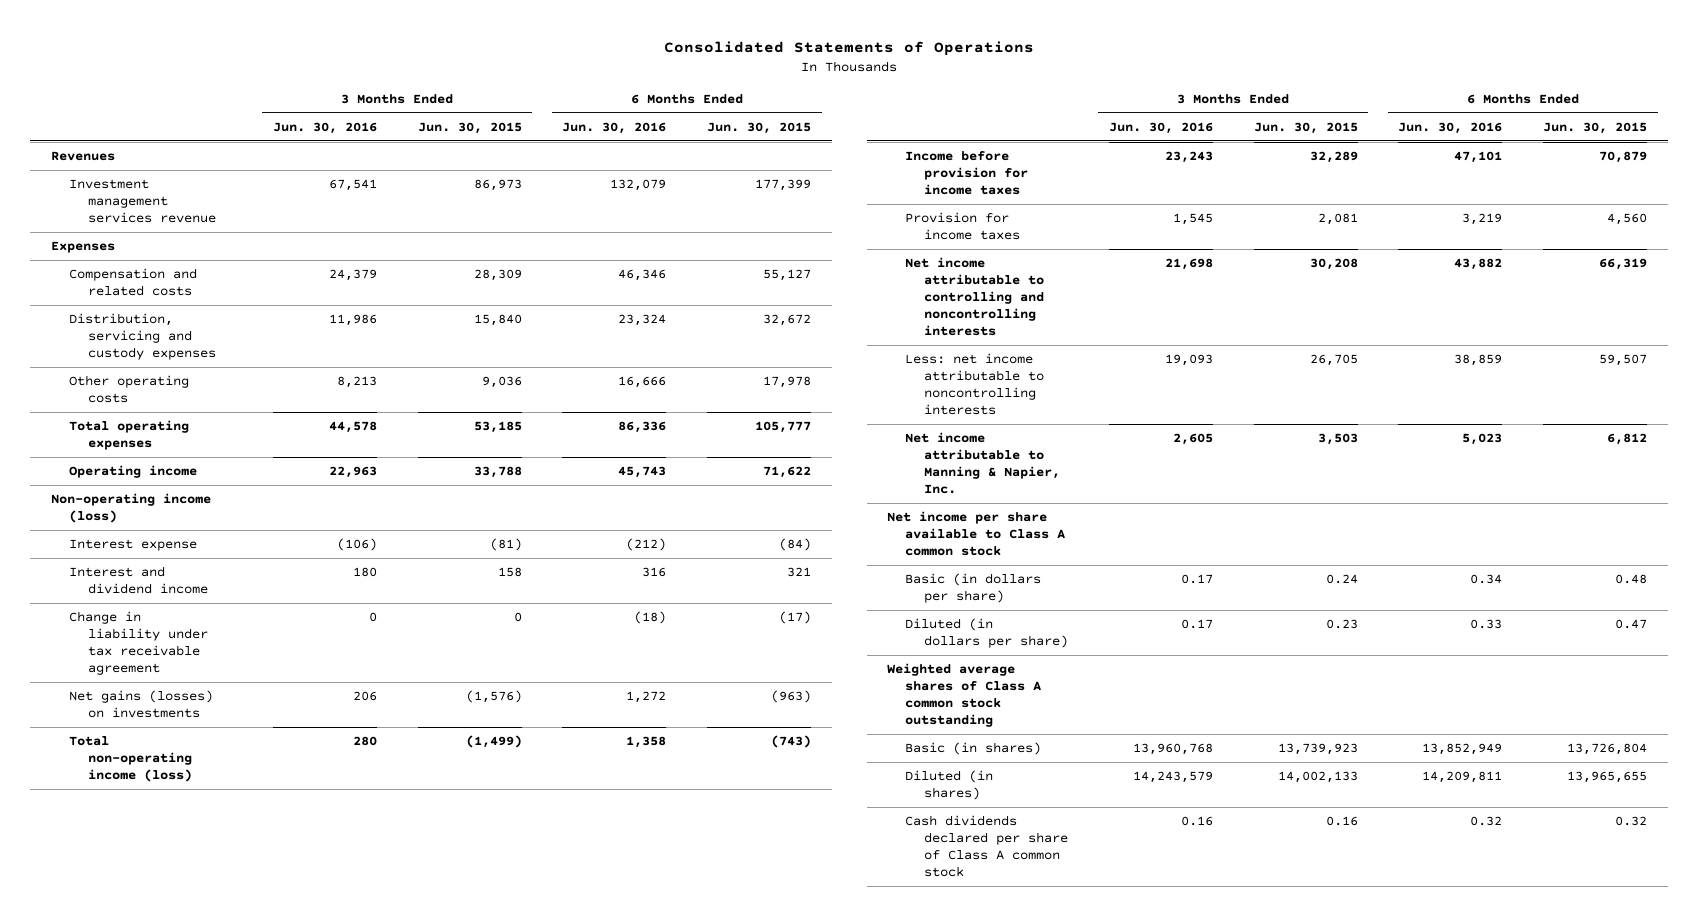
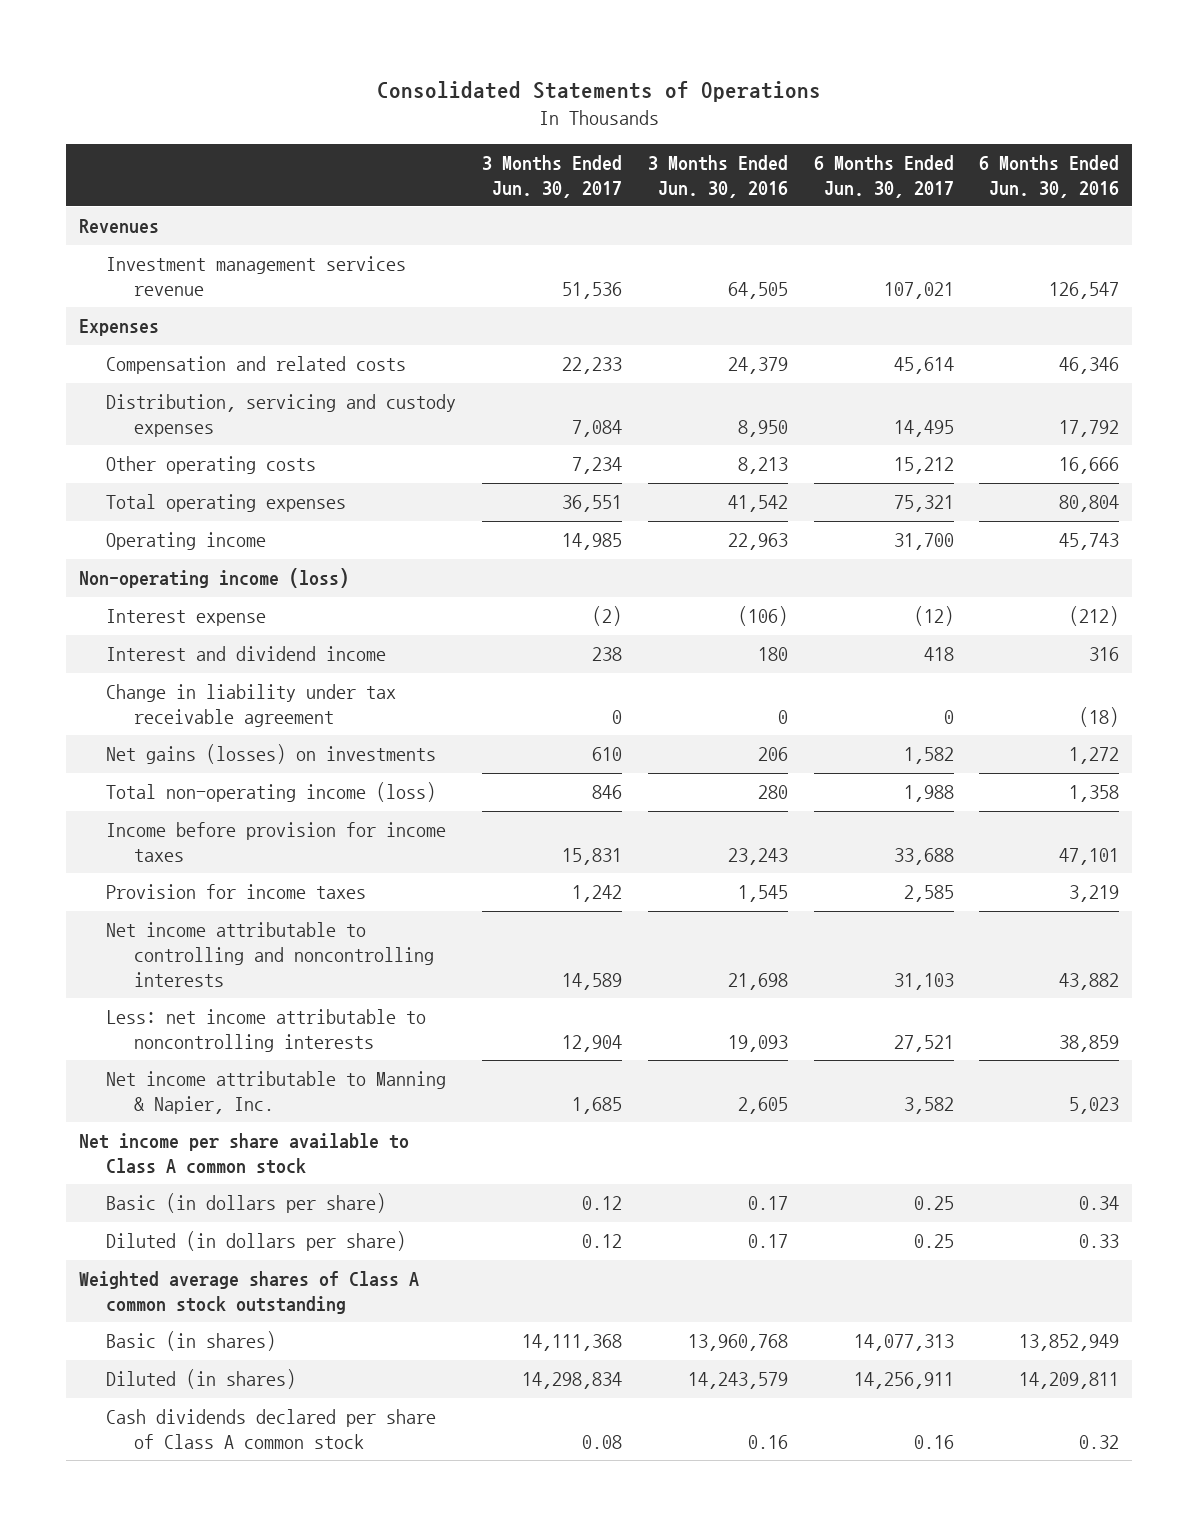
- | 3 Months Ended Jun. 30, 2016 | 3 Months Ended Jun. 30, 2015 | 6 Months Ended Jun. 30, 2016 | 6 Months Ended Jun. 30, 2015
+ | 3 Months Ended Jun. 30, 2017 | 3 Months Ended Jun. 30, 2016 | 6 Months Ended Jun. 30, 2017 | 6 Months Ended Jun. 30, 2016
- Investment management services revenue | 67,541 | 86,973 | 132,079 | 177,399
+ Investment management services revenue | 51,536 | 64,505 | 107,021 | 126,547
- Distribution, servicing and custody expenses | 11,986 | 15,840 | 23,324 | 32,672
+ Distribution, servicing and custody expenses | 7,084 | 8,950 | 14,495 | 17,792
- Total operating expenses | 44,578 | 53,185 | 86,336 | 105,777
+ Total operating expenses | 36,551 | 41,542 | 75,321 | 80,804

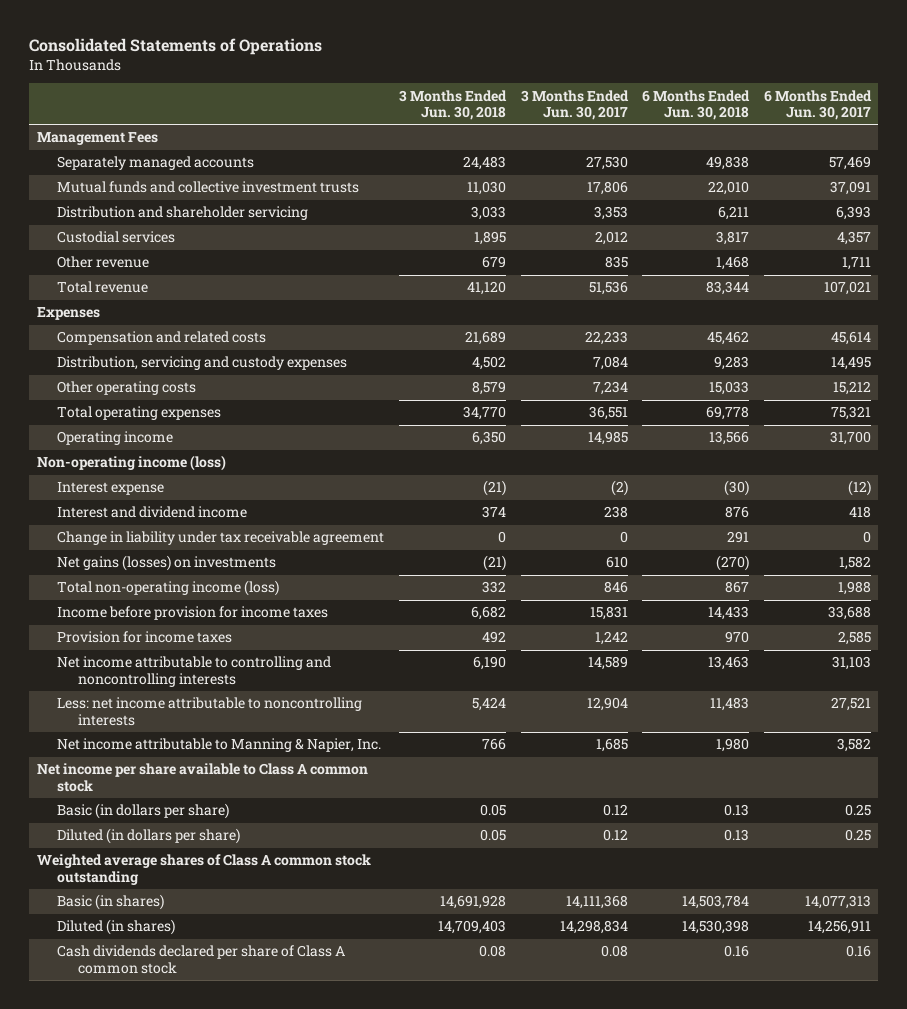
- | 3 Months Ended Jun. 30, 2017 | 3 Months Ended Jun. 30, 2016 | 6 Months Ended Jun. 30, 2017 | 6 Months Ended Jun. 30, 2016
+ | 3 Months Ended Jun. 30, 2018 | 3 Months Ended Jun. 30, 2017 | 6 Months Ended Jun. 30, 2018 | 6 Months Ended Jun. 30, 2017
- Revenues
- Investment management services revenue | 51,536 | 64,505 | 107,021 | 126,547
+ Management Fees
+ Separately managed accounts | 24,483 | 27,530 | 49,838 | 57,469
+ Mutual funds and collective investment trusts | 11,030 | 17,806 | 22,010 | 37,091
+ Distribution and shareholder servicing | 3,033 | 3,353 | 6,211 | 6,393
+ Custodial services | 1,895 | 2,012 | 3,817 | 4,357
+ Other revenue | 679 | 835 | 1,468 | 1,711
+ Total revenue | 41,120 | 51,536 | 83,344 | 107,021

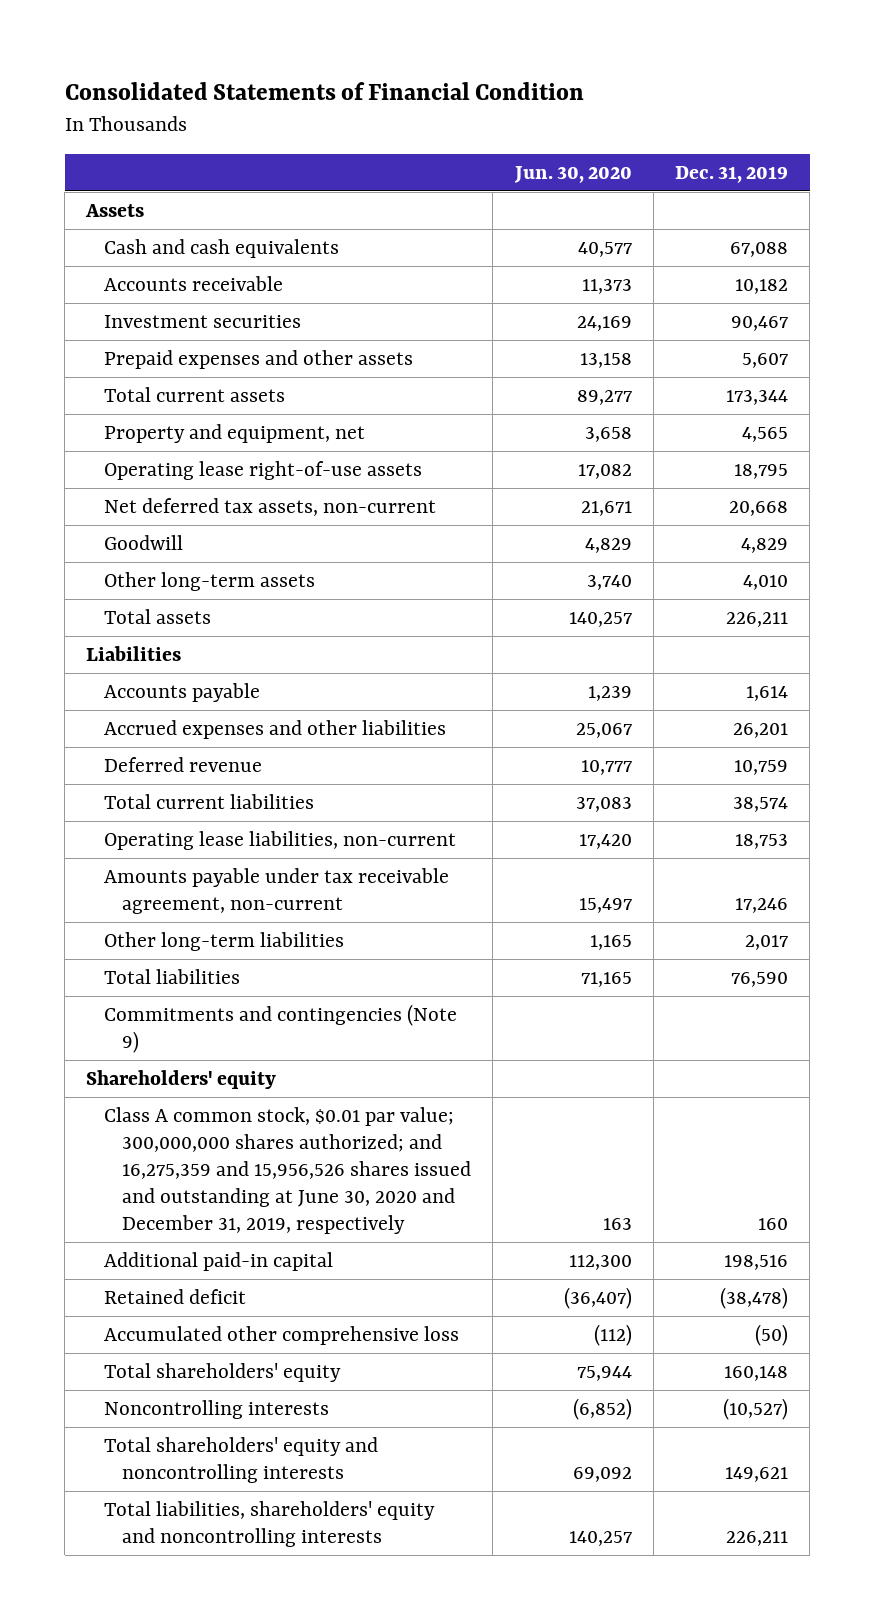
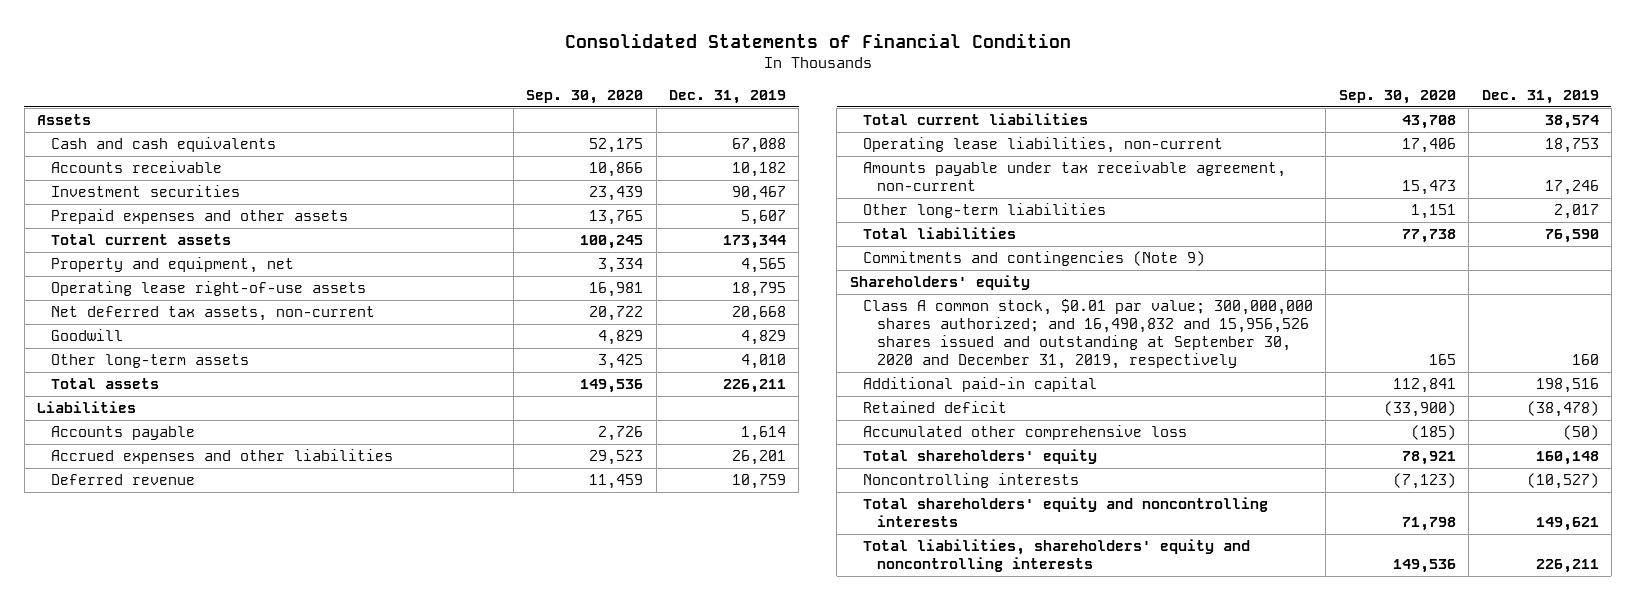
- | Jun. 30, 2020 | Dec. 31, 2019
+ | Sep. 30, 2020 | Dec. 31, 2019
- Class A common stock, $0.01 par value; 300,000,000 shares authorized; and 16,275,359 and 15,956,526 shares issued and outstanding at June 30, 2020 and December 31, 2019, respectively | 163 | 160
+ Class A common stock, $0.01 par value; 300,000,000 shares authorized; and 16,490,832 and 15,956,526 shares issued and outstanding at September 30, 2020 and December 31, 2019, respectively | 165 | 160

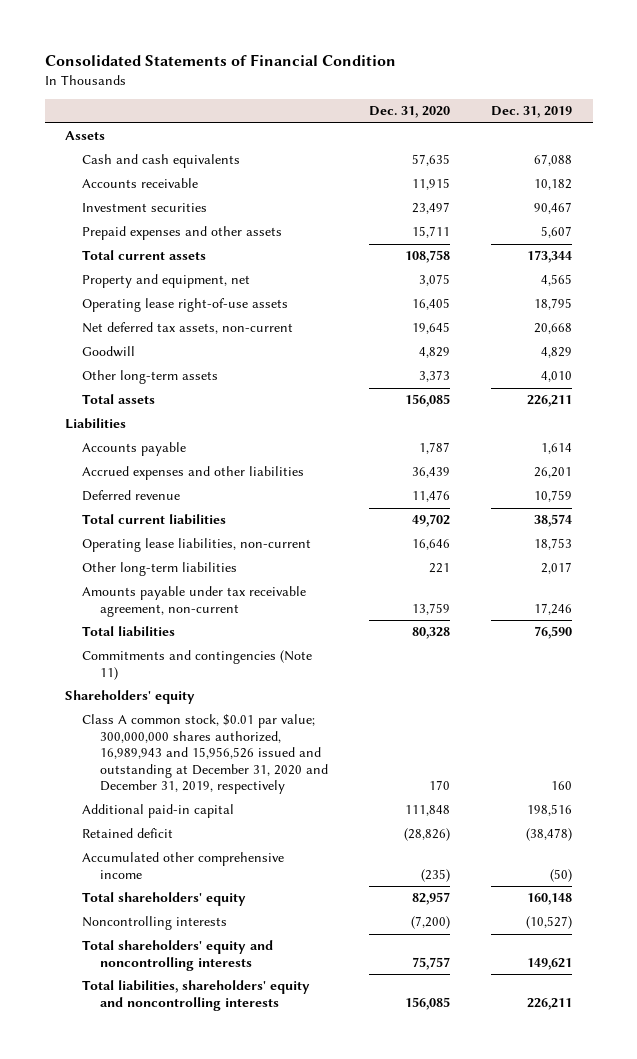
- | Sep. 30, 2020 | Dec. 31, 2019
+ | Dec. 31, 2020 | Dec. 31, 2019
moved down: Amounts payable under tax receivable agreement, non-current | 13,759 | 17,246
- Commitments and contingencies (Note 9)
+ Commitments and contingencies (Note 11)
- Class A common stock, $0.01 par value; 300,000,000 shares authorized; and 16,490,832 and 15,956,526 shares issued and outstanding at September 30, 2020 and December 31, 2019, respectively | 165 | 160
+ Class A common stock, $0.01 par value; 300,000,000 shares authorized, 16,989,943 and 15,956,526 issued and outstanding at December 31, 2020 and December 31, 2019, respectively | 170 | 160
- Accumulated other comprehensive loss | (185) | (50)
+ Accumulated other comprehensive income | (235) | (50)

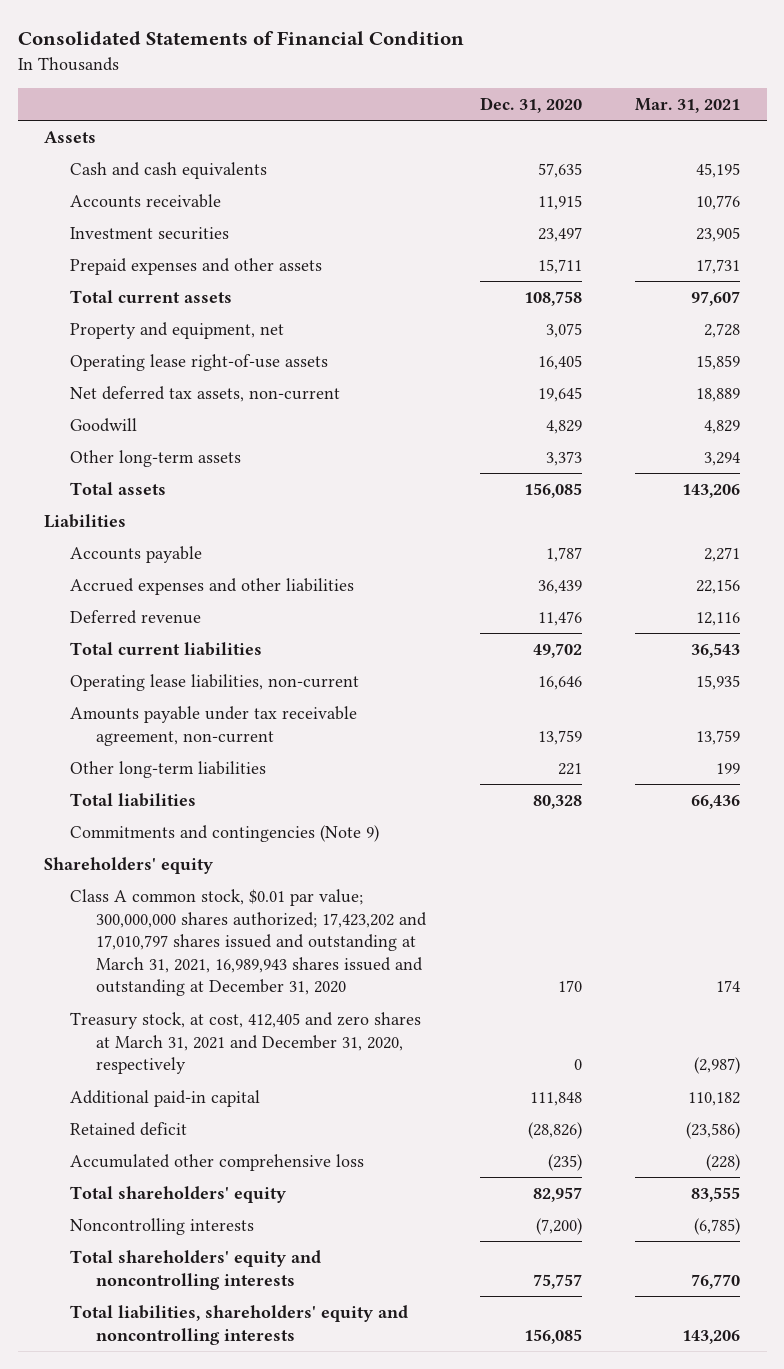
- | Dec. 31, 2020 | Dec. 31, 2019
+ | Dec. 31, 2020 | Mar. 31, 2021
moved down: Other long-term liabilities | 221 | 199
- Commitments and contingencies (Note 11)
+ Commitments and contingencies (Note 9)
- Class A common stock, $0.01 par value; 300,000,000 shares authorized, 16,989,943 and 15,956,526 issued and outstanding at December 31, 2020 and December 31, 2019, respectively | 170 | 160
+ Class A common stock, $0.01 par value; 300,000,000 shares authorized; 17,423,202 and 17,010,797 shares issued and outstanding at March 31, 2021, 16,989,943 shares issued and outstanding at December 31, 2020 | 170 | 174
+ Treasury stock, at cost, 412,405 and zero shares at March 31, 2021 and December 31, 2020, respectively | 0 | (2,987)
- Accumulated other comprehensive income | (235) | (50)
+ Accumulated other comprehensive loss | (235) | (228)

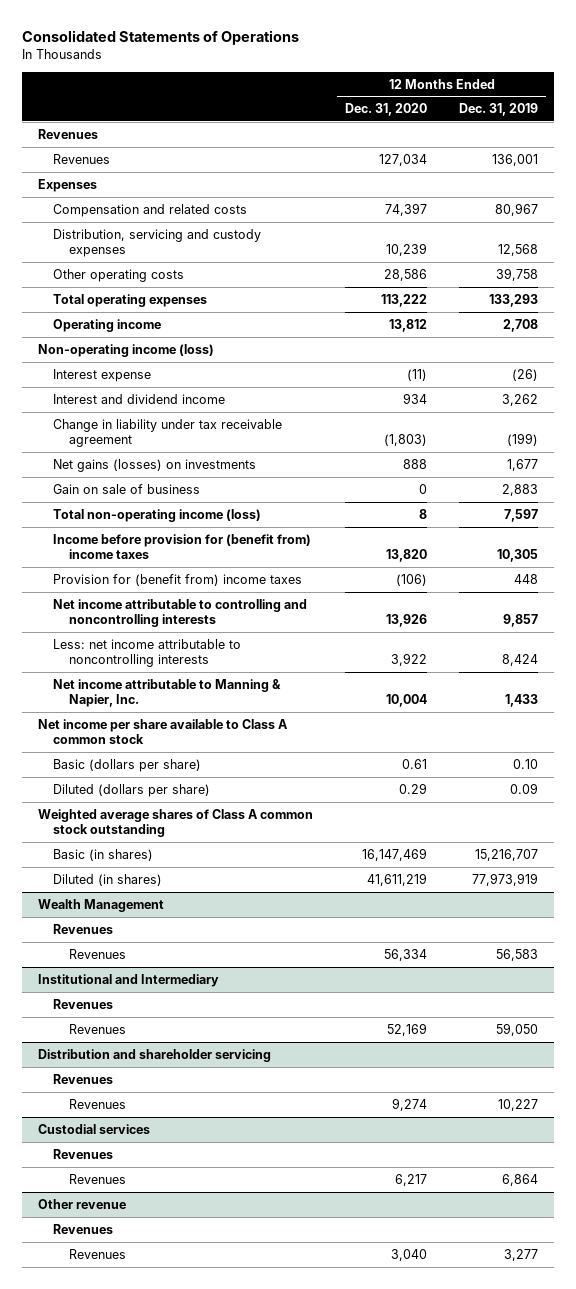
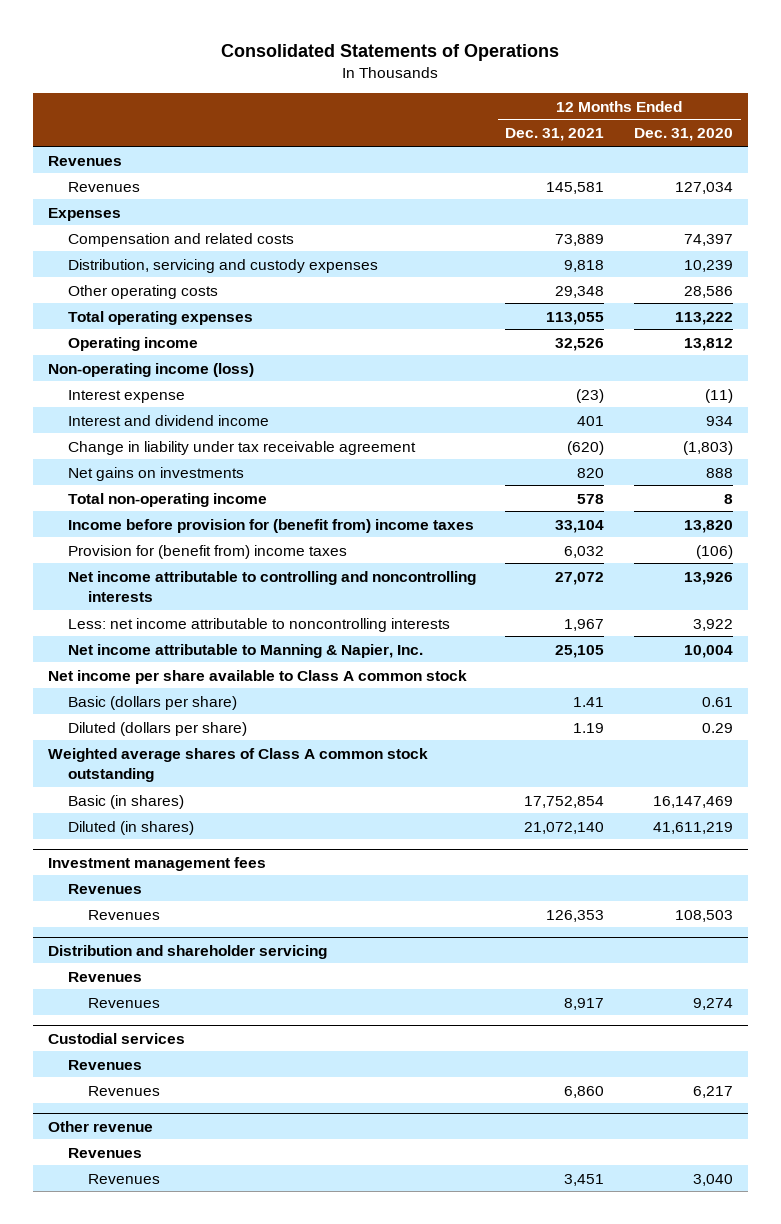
- | 12 Months Ended Dec. 31, 2020 | 12 Months Ended Dec. 31, 2019
+ | 12 Months Ended Dec. 31, 2021 | 12 Months Ended Dec. 31, 2020
- Net gains (losses) on investments | 888 | 1,677
- Gain on sale of business | 0 | 2,883
- Total non-operating income (loss) | 8 | 7,597
+ Net gains on investments | 820 | 888
+ Total non-operating income | 578 | 8
- Wealth Management
- Revenues
- Revenues | 56,334 | 56,583
- Institutional and Intermediary
+ Investment management fees
- Revenues | 52,169 | 59,050
+ Revenues | 126,353 | 108,503

